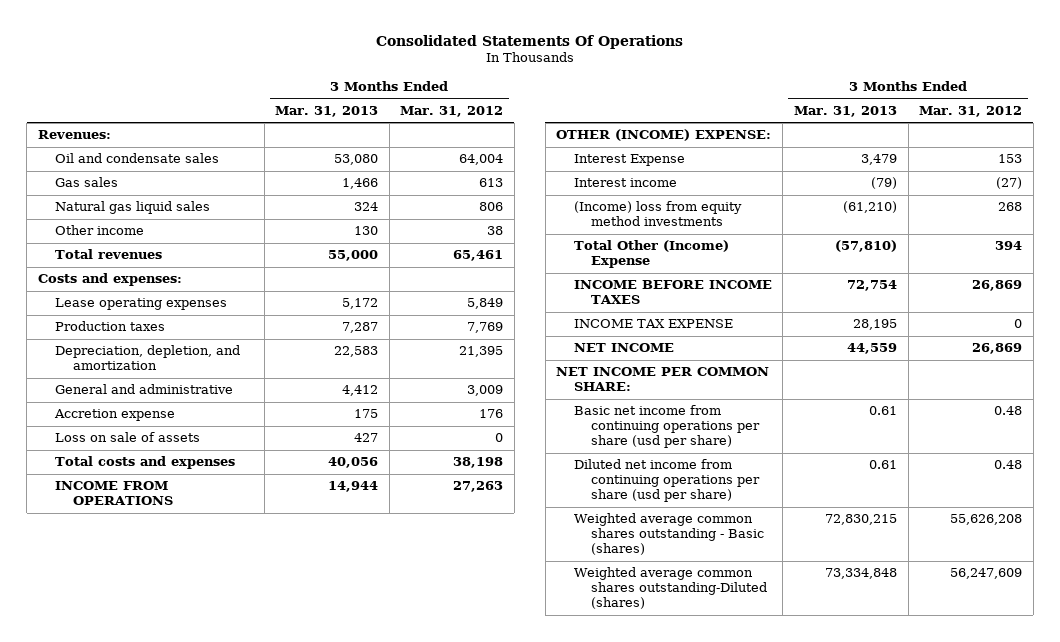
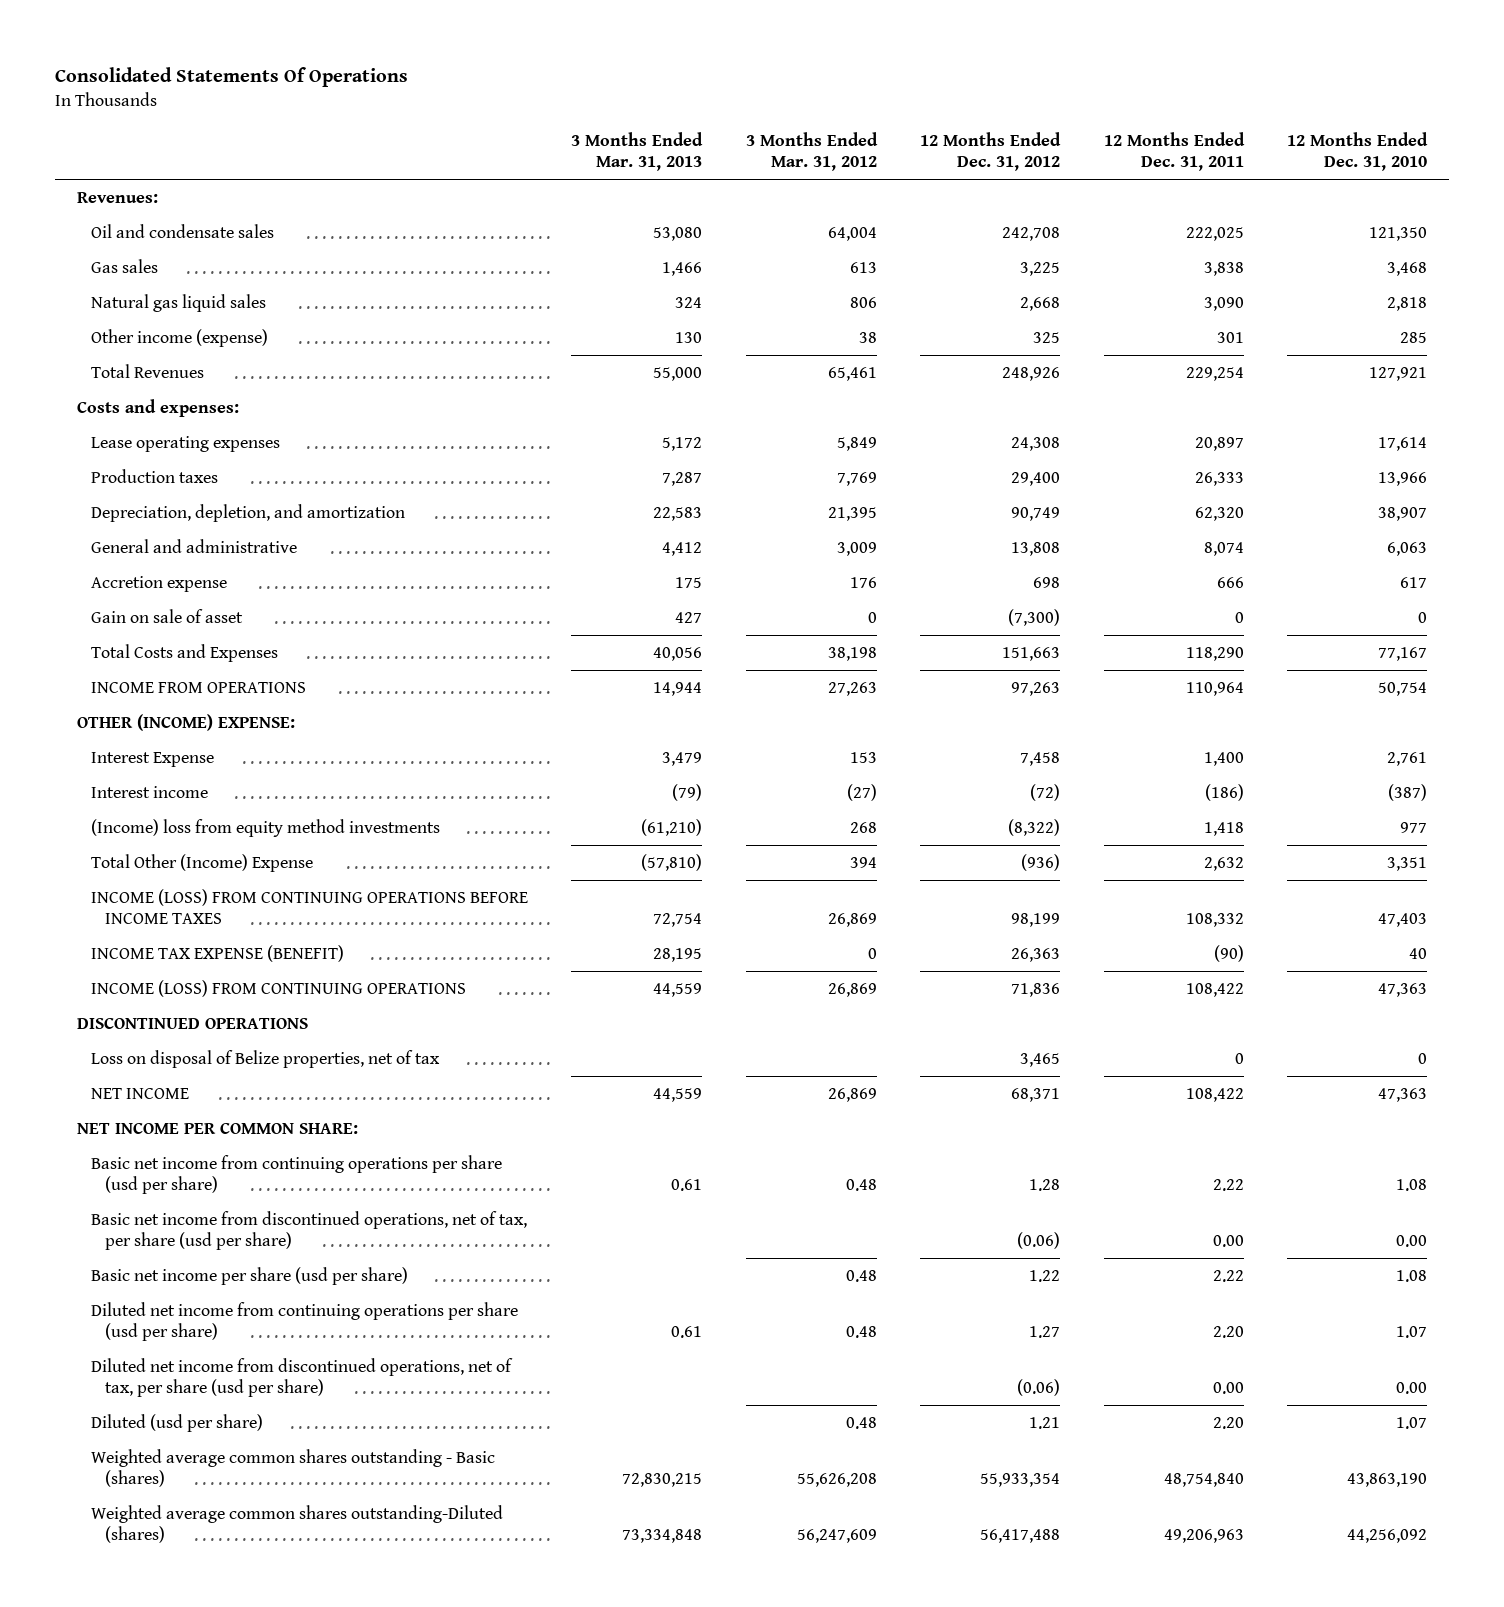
- | 3 Months Ended Mar. 31, 2013 | 3 Months Ended Mar. 31, 2012
+ | 3 Months Ended Mar. 31, 2013 | 3 Months Ended Mar. 31, 2012 | 12 Months Ended Dec. 31, 2012 | 12 Months Ended Dec. 31, 2011 | 12 Months Ended Dec. 31, 2010
- Other income | 130 | 38
- Total revenues | 55,000 | 65,461
+ Other income (expense) | 130 | 38 | 325 | 301 | 285
+ Total Revenues | 55,000 | 65,461 | 248,926 | 229,254 | 127,921
- Loss on sale of assets | 427 | 0
- Total costs and expenses | 40,056 | 38,198
+ Gain on sale of asset | 427 | 0 | (7,300) | 0 | 0
+ Total Costs and Expenses | 40,056 | 38,198 | 151,663 | 118,290 | 77,167
- INCOME BEFORE INCOME TAXES | 72,754 | 26,869
- INCOME TAX EXPENSE | 28,195 | 0
+ INCOME (LOSS) FROM CONTINUING OPERATIONS BEFORE INCOME TAXES | 72,754 | 26,869 | 98,199 | 108,332 | 47,403
+ INCOME TAX EXPENSE (BENEFIT) | 28,195 | 0 | 26,363 | (90) | 40
+ INCOME (LOSS) FROM CONTINUING OPERATIONS | 44,559 | 26,869 | 71,836 | 108,422 | 47,363
+ DISCONTINUED OPERATIONS
+ Loss on disposal of Belize properties, net of tax | | | 3,465 | 0 | 0
+ Basic net income from discontinued operations, net of tax, per share (usd per share) | | | (0.06) | 0.00 | 0.00
+ Basic net income per share (usd per share) | | 0.48 | 1.22 | 2.22 | 1.08
+ Diluted net income from discontinued operations, net of tax, per share (usd per share) | | | (0.06) | 0.00 | 0.00
+ Diluted (usd per share) | | 0.48 | 1.21 | 2.20 | 1.07

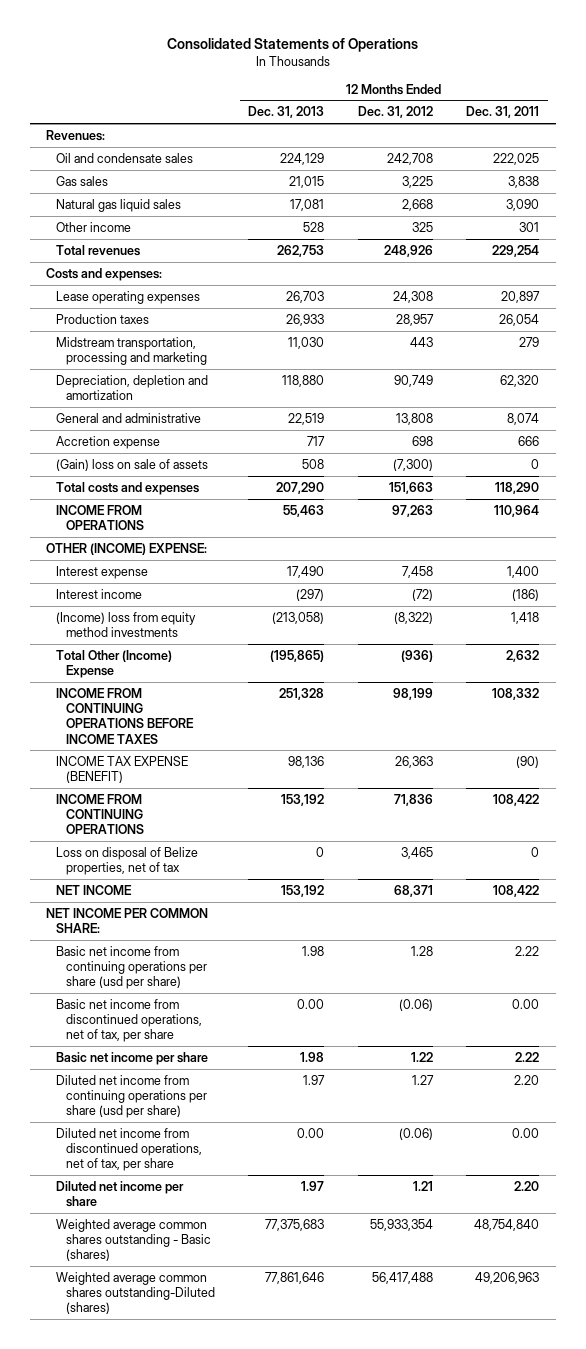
- Consolidated Statements Of Operations
+ Consolidated Statements of Operations
- | 3 Months Ended Mar. 31, 2013 | 3 Months Ended Mar. 31, 2012 | 12 Months Ended Dec. 31, 2012 | 12 Months Ended Dec. 31, 2011 | 12 Months Ended Dec. 31, 2010
+ | 12 Months Ended Dec. 31, 2013 | 12 Months Ended Dec. 31, 2012 | 12 Months Ended Dec. 31, 2011
- Other income (expense) | 130 | 38 | 325 | 301 | 285
- Total Revenues | 55,000 | 65,461 | 248,926 | 229,254 | 127,921
+ Other income | 528 | 325 | 301
+ Total revenues | 262,753 | 248,926 | 229,254
- Production taxes | 7,287 | 7,769 | 29,400 | 26,333 | 13,966
- Depreciation, depletion, and amortization | 22,583 | 21,395 | 90,749 | 62,320 | 38,907
+ Production taxes | 26,933 | 28,957 | 26,054
+ Midstream transportation, processing and marketing | 11,030 | 443 | 279
+ Depreciation, depletion and amortization | 118,880 | 90,749 | 62,320
- Gain on sale of asset | 427 | 0 | (7,300) | 0 | 0
- Total Costs and Expenses | 40,056 | 38,198 | 151,663 | 118,290 | 77,167
+ (Gain) loss on sale of assets | 508 | (7,300) | 0
+ Total costs and expenses | 207,290 | 151,663 | 118,290
- Interest Expense | 3,479 | 153 | 7,458 | 1,400 | 2,761
+ Interest expense | 17,490 | 7,458 | 1,400
- INCOME (LOSS) FROM CONTINUING OPERATIONS BEFORE INCOME TAXES | 72,754 | 26,869 | 98,199 | 108,332 | 47,403
+ INCOME FROM CONTINUING OPERATIONS BEFORE INCOME TAXES | 251,328 | 98,199 | 108,332
- INCOME (LOSS) FROM CONTINUING OPERATIONS | 44,559 | 26,869 | 71,836 | 108,422 | 47,363
- DISCONTINUED OPERATIONS
+ INCOME FROM CONTINUING OPERATIONS | 153,192 | 71,836 | 108,422
- Basic net income from discontinued operations, net of tax, per share (usd per share) | | | (0.06) | 0.00 | 0.00
- Basic net income per share (usd per share) | | 0.48 | 1.22 | 2.22 | 1.08
+ Basic net income from discontinued operations, net of tax, per share | 0.00 | (0.06) | 0.00
+ Basic net income per share | 1.98 | 1.22 | 2.22
- Diluted net income from discontinued operations, net of tax, per share (usd per share) | | | (0.06) | 0.00 | 0.00
- Diluted (usd per share) | | 0.48 | 1.21 | 2.20 | 1.07
+ Diluted net income from discontinued operations, net of tax, per share | 0.00 | (0.06) | 0.00
+ Diluted net income per share | 1.97 | 1.21 | 2.20

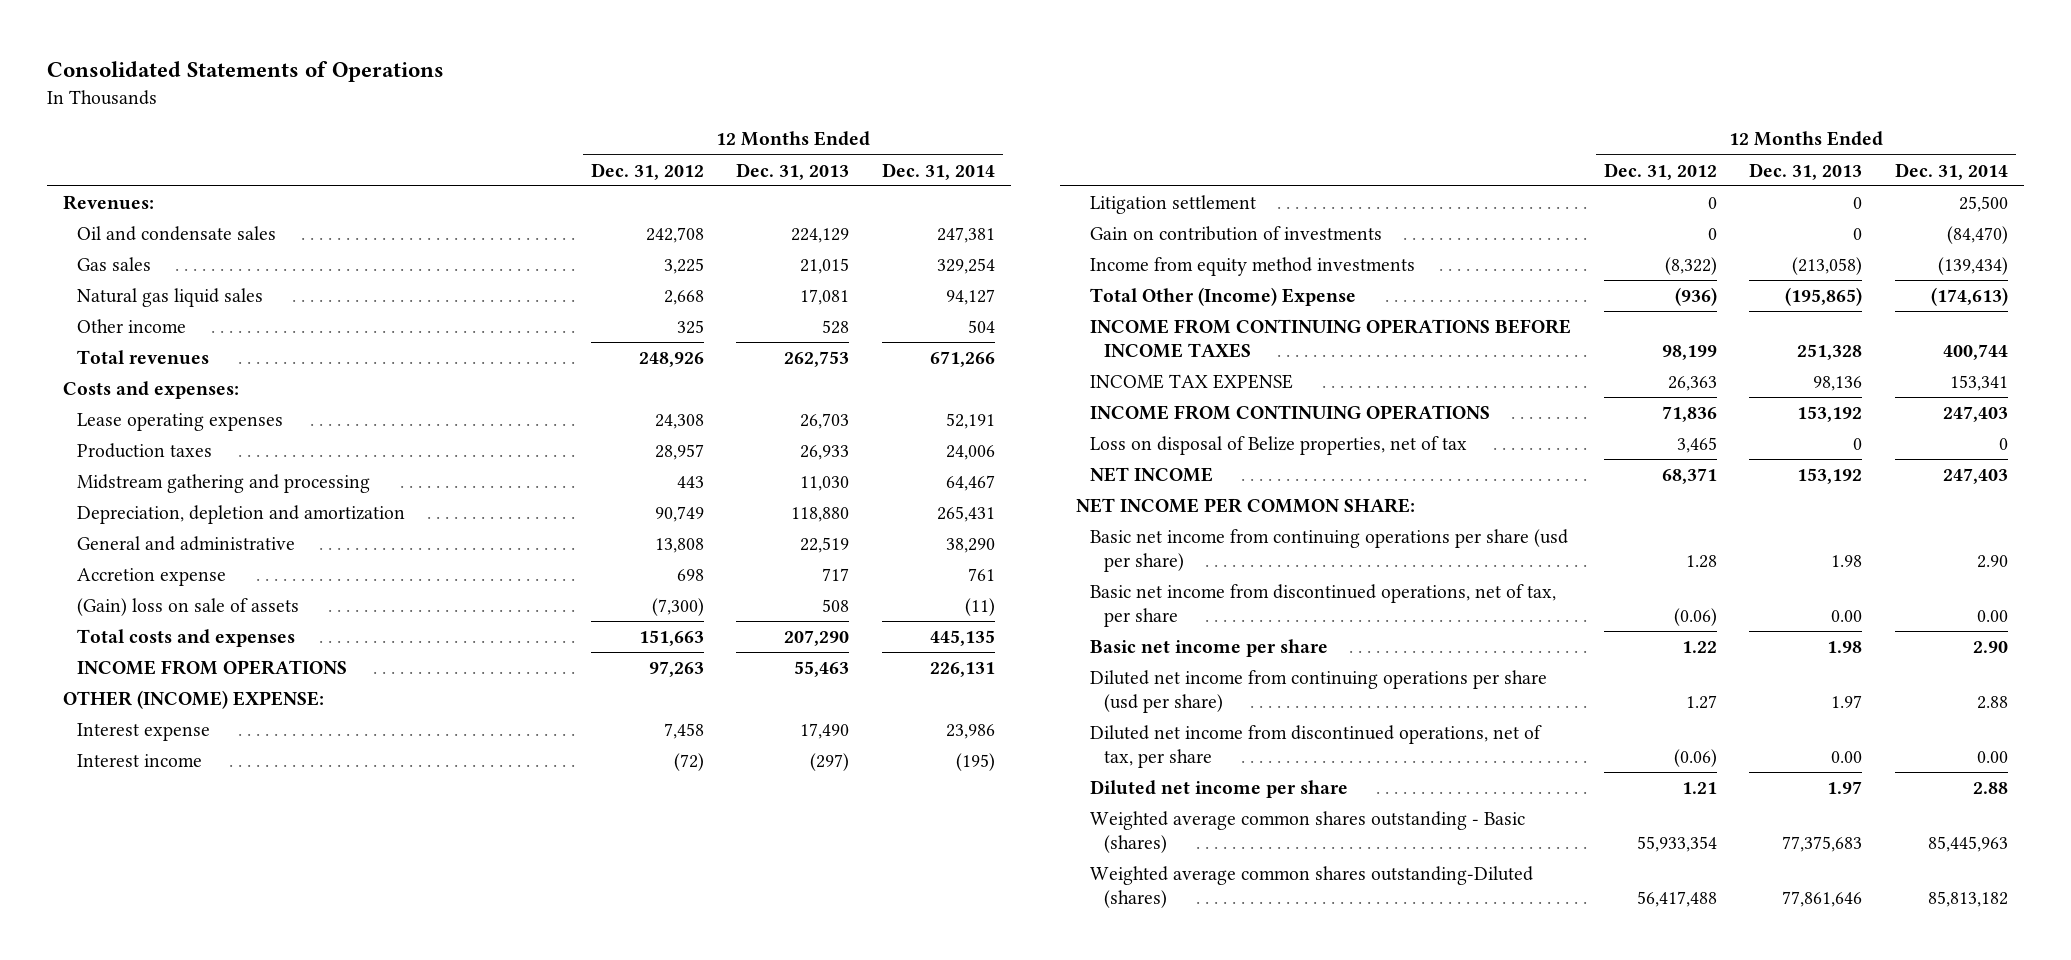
- | 12 Months Ended Dec. 31, 2013 | 12 Months Ended Dec. 31, 2012 | 12 Months Ended Dec. 31, 2011
+ | 12 Months Ended Dec. 31, 2012 | 12 Months Ended Dec. 31, 2013 | 12 Months Ended Dec. 31, 2014
- Midstream transportation, processing and marketing | 11,030 | 443 | 279
+ Midstream gathering and processing | 443 | 11,030 | 64,467
- (Income) loss from equity method investments | (213,058) | (8,322) | 1,418
+ Litigation settlement | 0 | 0 | 25,500
+ Gain on contribution of investments | 0 | 0 | (84,470)
+ Income from equity method investments | (8,322) | (213,058) | (139,434)
- INCOME TAX EXPENSE (BENEFIT) | 98,136 | 26,363 | (90)
+ INCOME TAX EXPENSE | 26,363 | 98,136 | 153,341

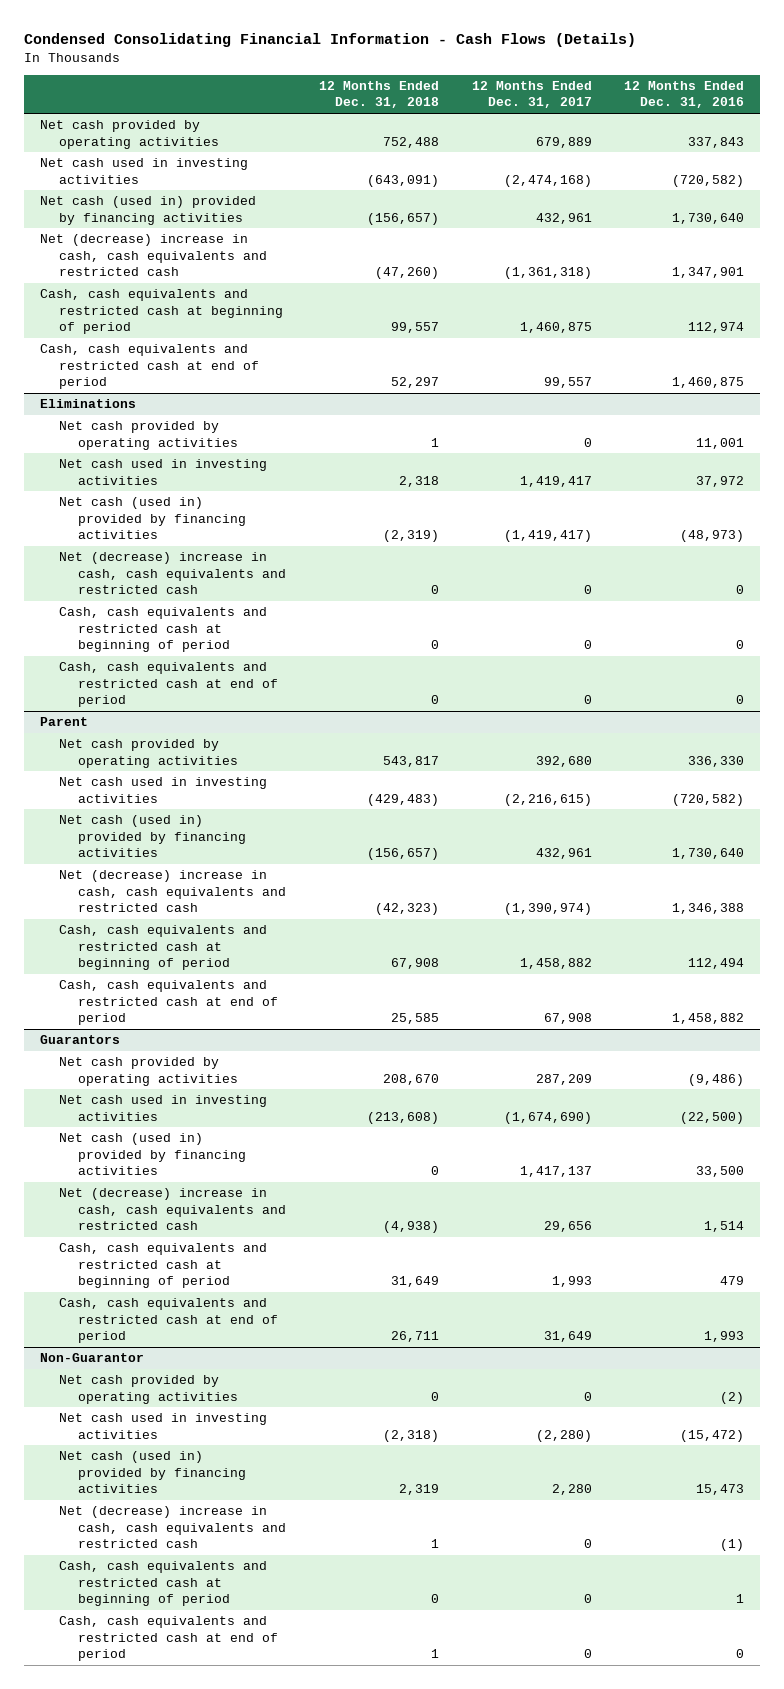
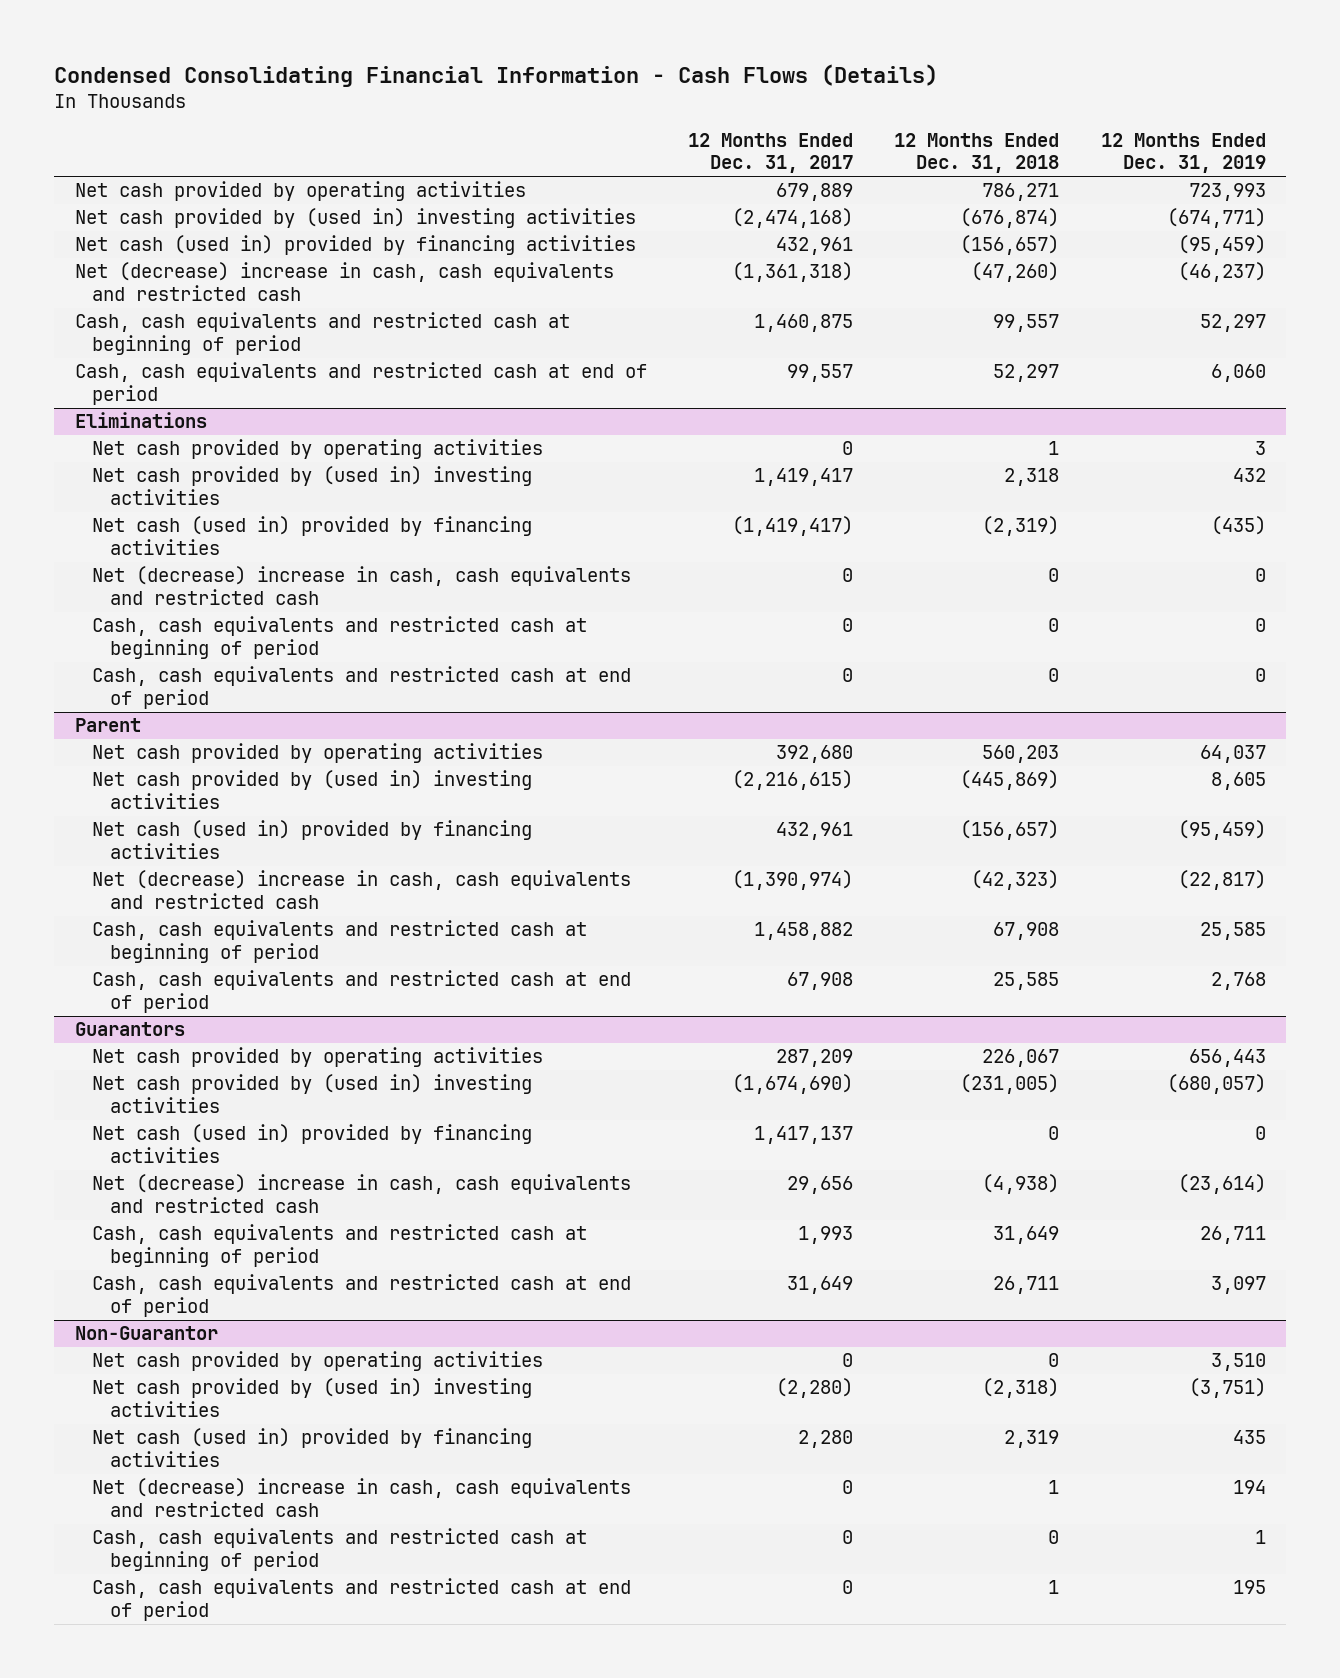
- | 12 Months Ended Dec. 31, 2018 | 12 Months Ended Dec. 31, 2017 | 12 Months Ended Dec. 31, 2016
+ | 12 Months Ended Dec. 31, 2017 | 12 Months Ended Dec. 31, 2018 | 12 Months Ended Dec. 31, 2019
- Net cash provided by operating activities | 752,488 | 679,889 | 337,843
- Net cash used in investing activities | (643,091) | (2,474,168) | (720,582)
+ Net cash provided by operating activities | 679,889 | 786,271 | 723,993
+ Net cash provided by (used in) investing activities | (2,474,168) | (676,874) | (674,771)
@ Eliminations
- Net cash used in investing activities | 2,318 | 1,419,417 | 37,972
+ Net cash provided by (used in) investing activities | 1,419,417 | 2,318 | 432
@ Parent
- Net cash provided by operating activities | 543,817 | 392,680 | 336,330
- Net cash used in investing activities | (429,483) | (2,216,615) | (720,582)
+ Net cash provided by operating activities | 392,680 | 560,203 | 64,037
+ Net cash provided by (used in) investing activities | (2,216,615) | (445,869) | 8,605
@ Guarantors
- Net cash provided by operating activities | 208,670 | 287,209 | (9,486)
- Net cash used in investing activities | (213,608) | (1,674,690) | (22,500)
+ Net cash provided by operating activities | 287,209 | 226,067 | 656,443
+ Net cash provided by (used in) investing activities | (1,674,690) | (231,005) | (680,057)
@ Non-Guarantor
- Net cash used in investing activities | (2,318) | (2,280) | (15,472)
+ Net cash provided by (used in) investing activities | (2,280) | (2,318) | (3,751)

